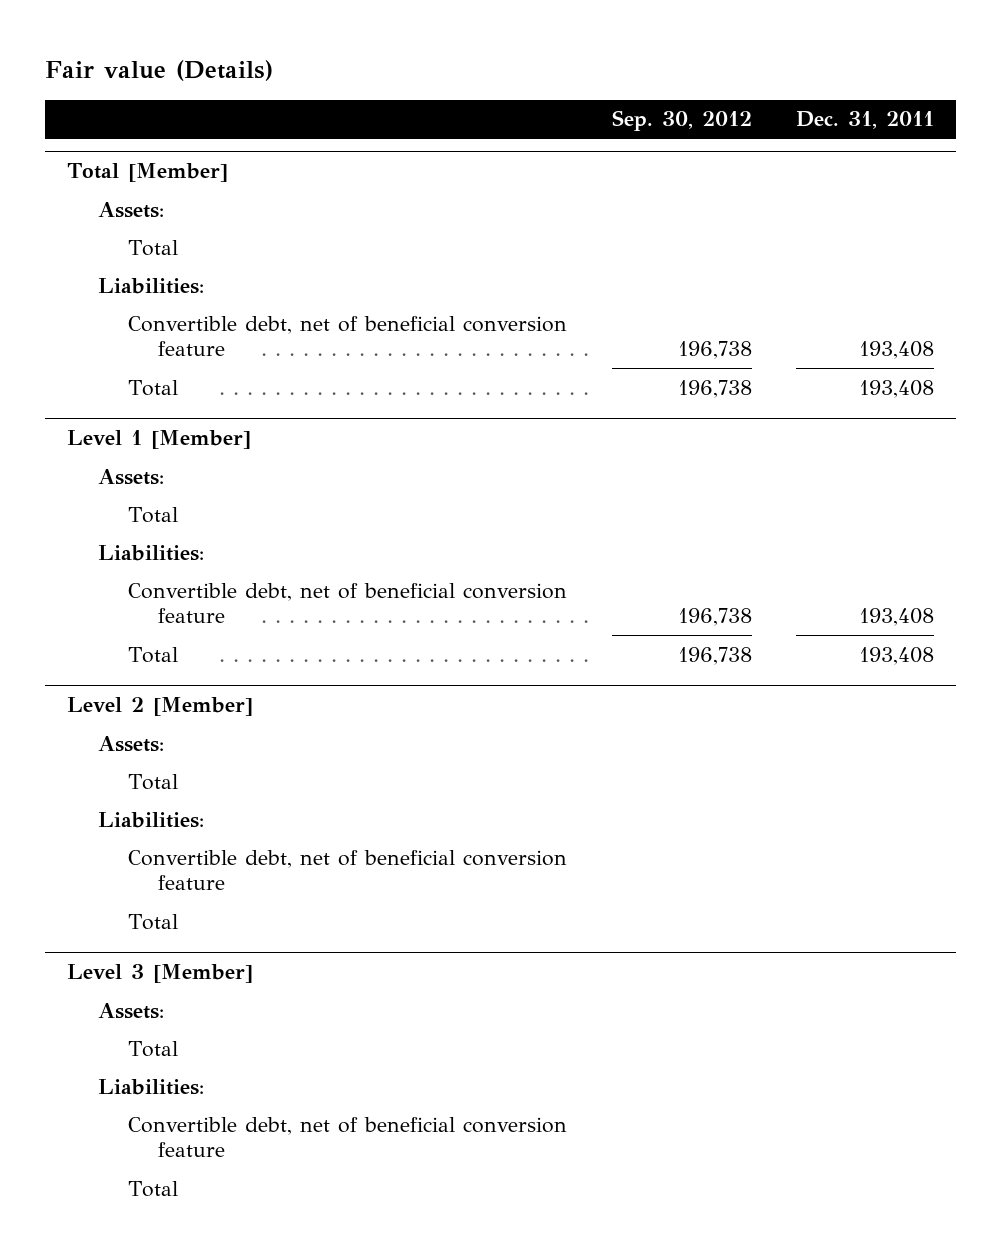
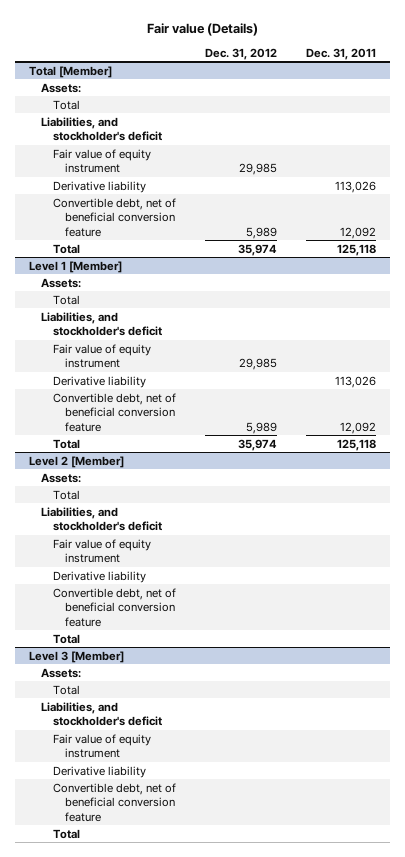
- | Sep. 30, 2012 | Dec. 31, 2011
+ | Dec. 31, 2012 | Dec. 31, 2011
@ Total [Member]
- Liabilities:
- Convertible debt, net of beneficial conversion feature | 196,738 | 193,408
- Total | 196,738 | 193,408
+ Liabilities, and stockholder's deficit
+ Fair value of equity instrument | 29,985 |
+ Derivative liability | | 113,026
+ Convertible debt, net of beneficial conversion feature | 5,989 | 12,092
+ Total | 35,974 | 125,118
@ Level 1 [Member]
- Liabilities:
- Convertible debt, net of beneficial conversion feature | 196,738 | 193,408
- Total | 196,738 | 193,408
+ Liabilities, and stockholder's deficit
+ Fair value of equity instrument | 29,985 |
+ Derivative liability | | 113,026
+ Convertible debt, net of beneficial conversion feature | 5,989 | 12,092
+ Total | 35,974 | 125,118
@ Level 2 [Member]
- Liabilities:
+ Liabilities, and stockholder's deficit
+ Fair value of equity instrument
+ Derivative liability
@ Level 3 [Member]
- Liabilities:
+ Liabilities, and stockholder's deficit
+ Fair value of equity instrument
+ Derivative liability

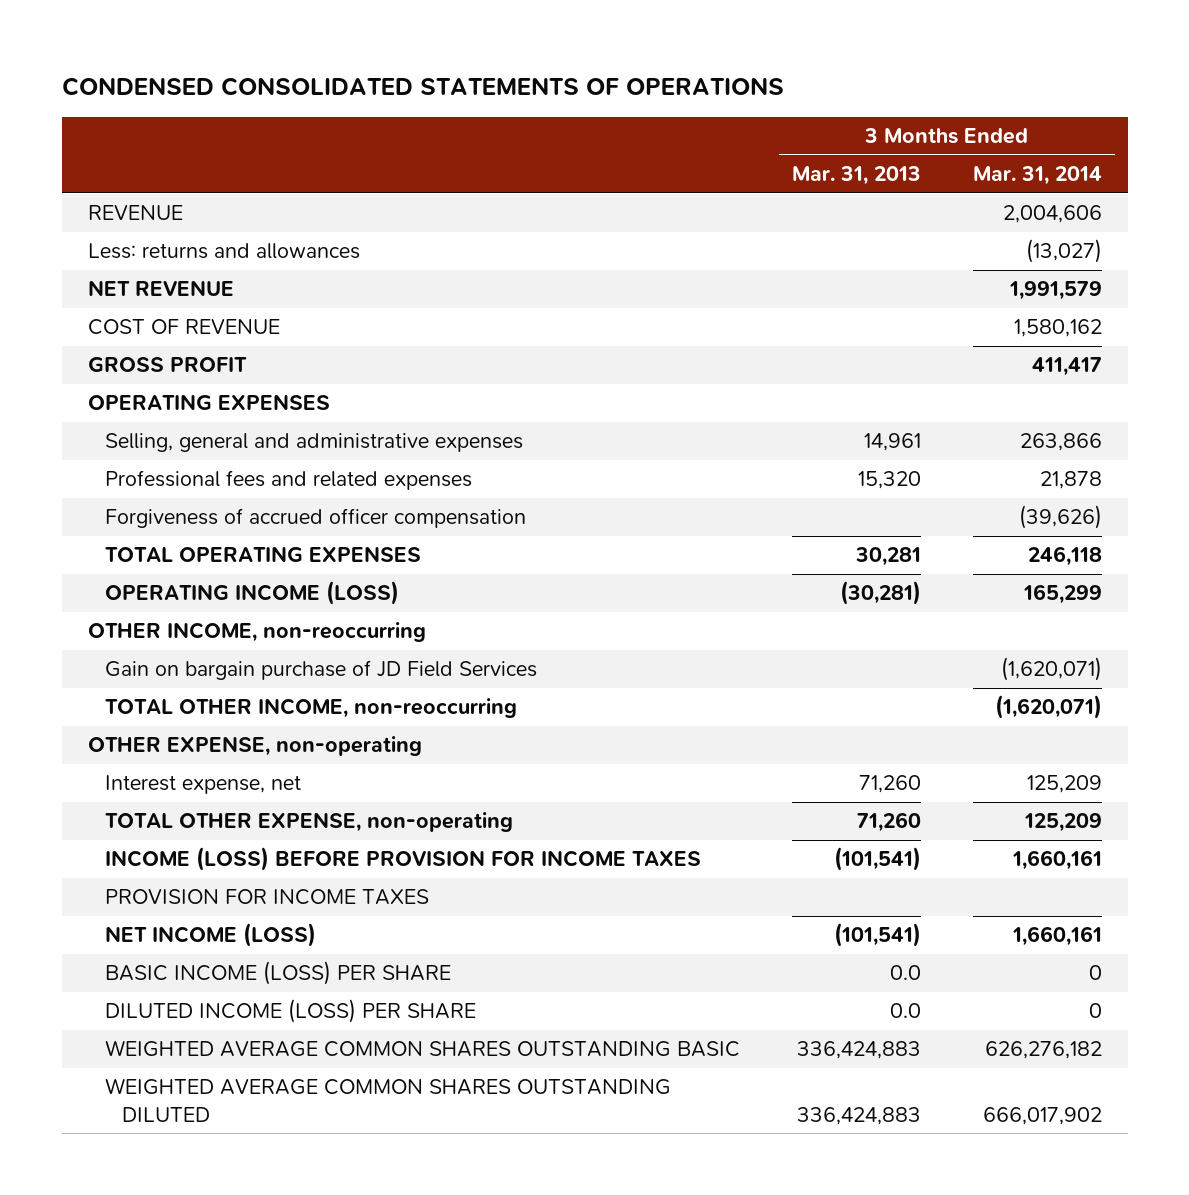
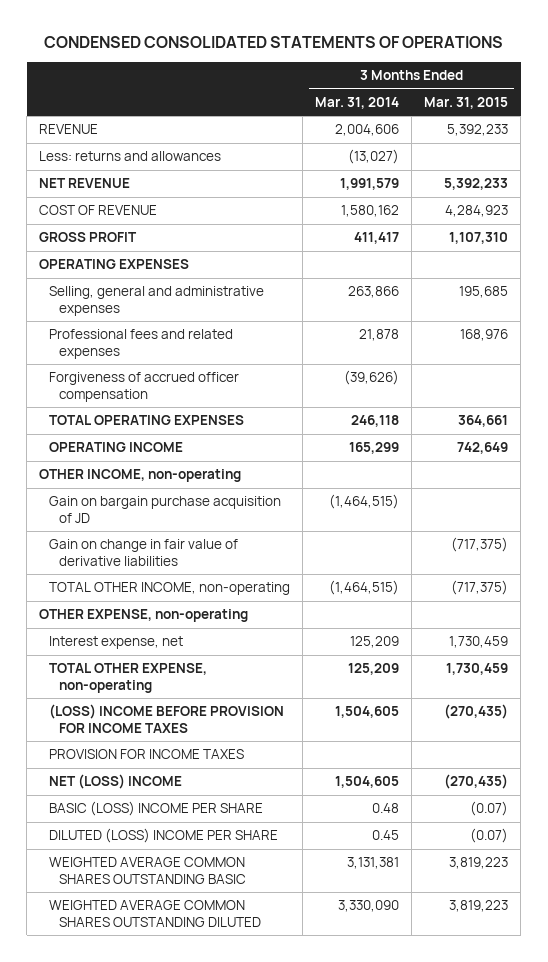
- | 3 Months Ended Mar. 31, 2013 | 3 Months Ended Mar. 31, 2014
+ | 3 Months Ended Mar. 31, 2014 | 3 Months Ended Mar. 31, 2015
- OPERATING INCOME (LOSS) | (30,281) | 165,299
- OTHER INCOME, non-reoccurring
- Gain on bargain purchase of JD Field Services | | (1,620,071)
- TOTAL OTHER INCOME, non-reoccurring | | (1,620,071)
+ OPERATING INCOME | 165,299 | 742,649
+ OTHER INCOME, non-operating
+ Gain on bargain purchase acquisition of JD | (1,464,515) |
+ Gain on change in fair value of derivative liabilities | | (717,375)
+ TOTAL OTHER INCOME, non-operating | (1,464,515) | (717,375)
- INCOME (LOSS) BEFORE PROVISION FOR INCOME TAXES | (101,541) | 1,660,161
+ (LOSS) INCOME BEFORE PROVISION FOR INCOME TAXES | 1,504,605 | (270,435)
- NET INCOME (LOSS) | (101,541) | 1,660,161
- BASIC INCOME (LOSS) PER SHARE | 0.0 | 0
- DILUTED INCOME (LOSS) PER SHARE | 0.0 | 0
- WEIGHTED AVERAGE COMMON SHARES OUTSTANDING BASIC | 336,424,883 | 626,276,182
- WEIGHTED AVERAGE COMMON SHARES OUTSTANDING DILUTED | 336,424,883 | 666,017,902
+ NET (LOSS) INCOME | 1,504,605 | (270,435)
+ BASIC (LOSS) INCOME PER SHARE | 0.48 | (0.07)
+ DILUTED (LOSS) INCOME PER SHARE | 0.45 | (0.07)
+ WEIGHTED AVERAGE COMMON SHARES OUTSTANDING BASIC | 3,131,381 | 3,819,223
+ WEIGHTED AVERAGE COMMON SHARES OUTSTANDING DILUTED | 3,330,090 | 3,819,223

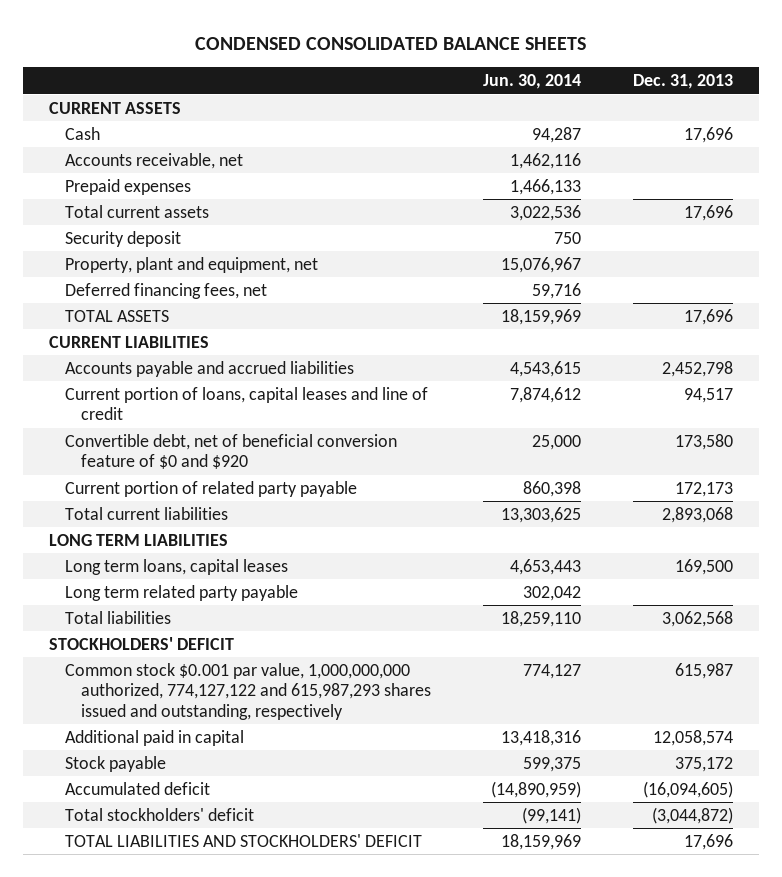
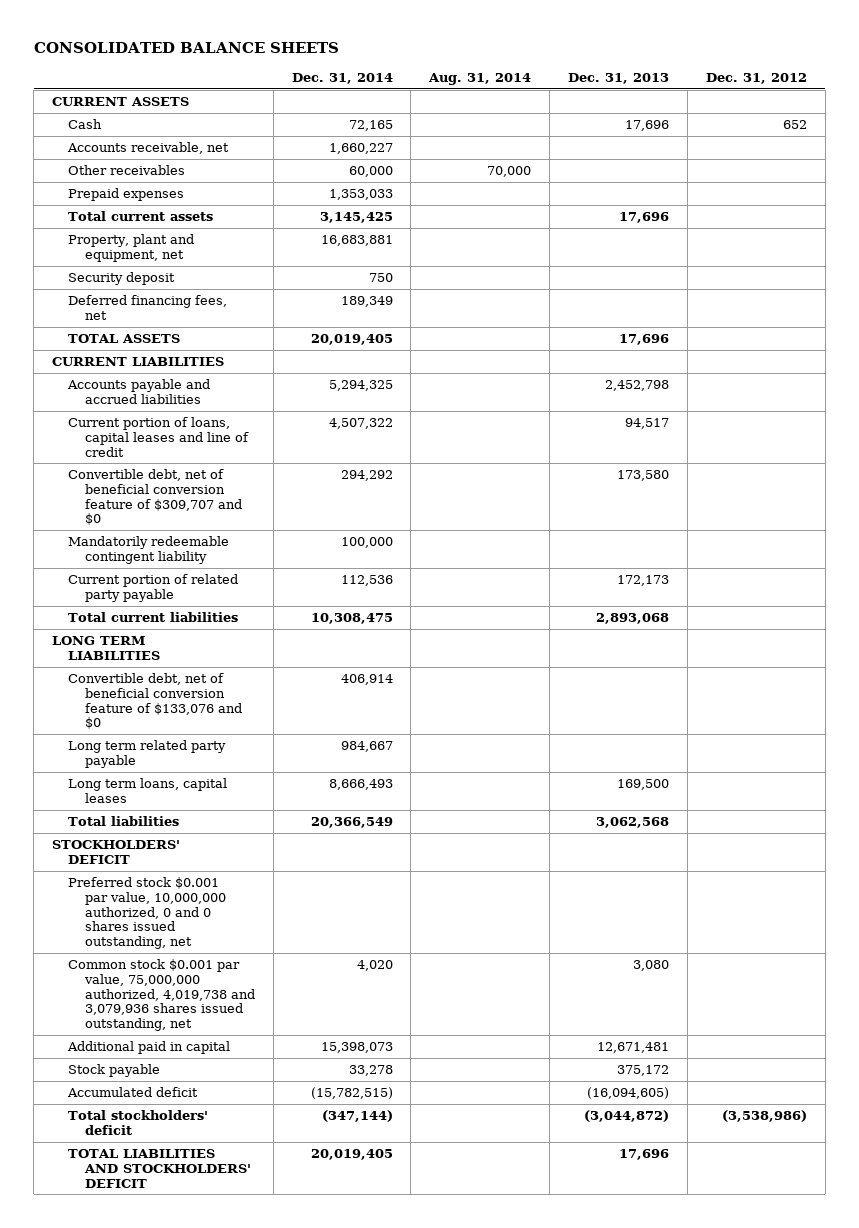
- CONDENSED CONSOLIDATED BALANCE SHEETS
+ CONSOLIDATED BALANCE SHEETS
- | Jun. 30, 2014 | Dec. 31, 2013
+ | Dec. 31, 2014 | Aug. 31, 2014 | Dec. 31, 2013 | Dec. 31, 2012
+ Other receivables | 60,000 | 70,000 | |
moved down: Security deposit | 750 | | |
- Convertible debt, net of beneficial conversion feature of $0 and $920 | 25,000 | 173,580
+ Convertible debt, net of beneficial conversion feature of $309,707 and $0 | 294,292 | | 173,580 |
+ Mandatorily redeemable contingent liability | 100,000 | | |
+ Convertible debt, net of beneficial conversion feature of $133,076 and $0 | 406,914 | | |
moved down: Long term loans, capital leases | 8,666,493 | | 169,500 |
- Common stock $0.001 par value, 1,000,000,000 authorized, 774,127,122 and 615,987,293 shares issued and outstanding, respectively | 774,127 | 615,987
- Additional paid in capital | 13,418,316 | 12,058,574
+ Preferred stock $0.001 par value, 10,000,000 authorized, 0 and 0 shares issued outstanding, net
+ Common stock $0.001 par value, 75,000,000 authorized, 4,019,738 and 3,079,936 shares issued outstanding, net | 4,020 | | 3,080 |
+ Additional paid in capital | 15,398,073 | | 12,671,481 |

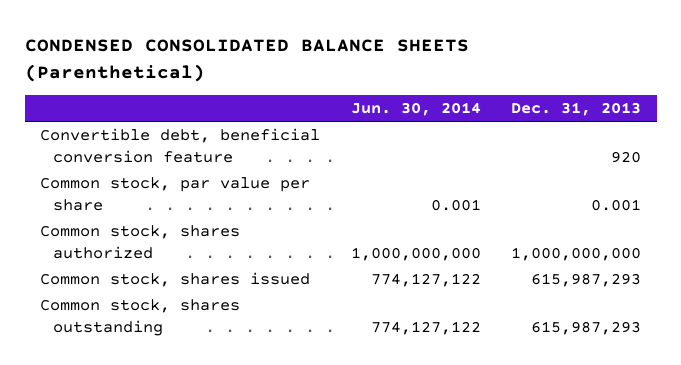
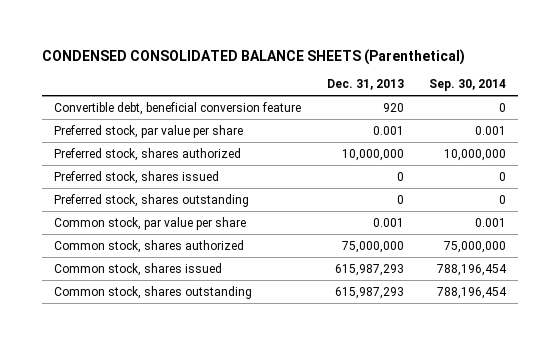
- | Jun. 30, 2014 | Dec. 31, 2013
+ | Dec. 31, 2013 | Sep. 30, 2014
+ Preferred stock, par value per share | 0.001 | 0.001
+ Preferred stock, shares authorized | 10,000,000 | 10,000,000
+ Preferred stock, shares issued | 0 | 0
+ Preferred stock, shares outstanding | 0 | 0
- Common stock, shares authorized | 1,000,000,000 | 1,000,000,000
+ Common stock, shares authorized | 75,000,000 | 75,000,000

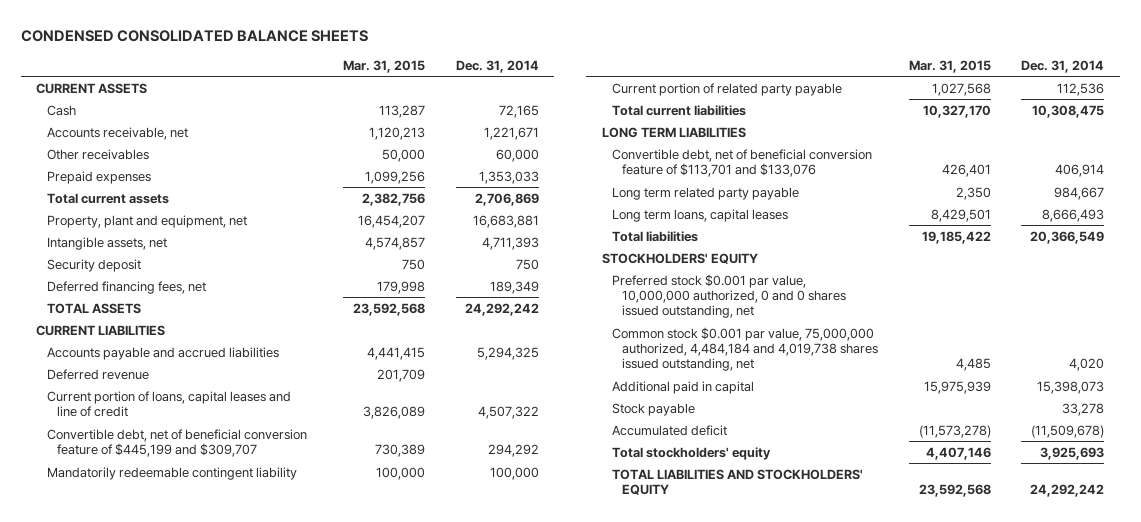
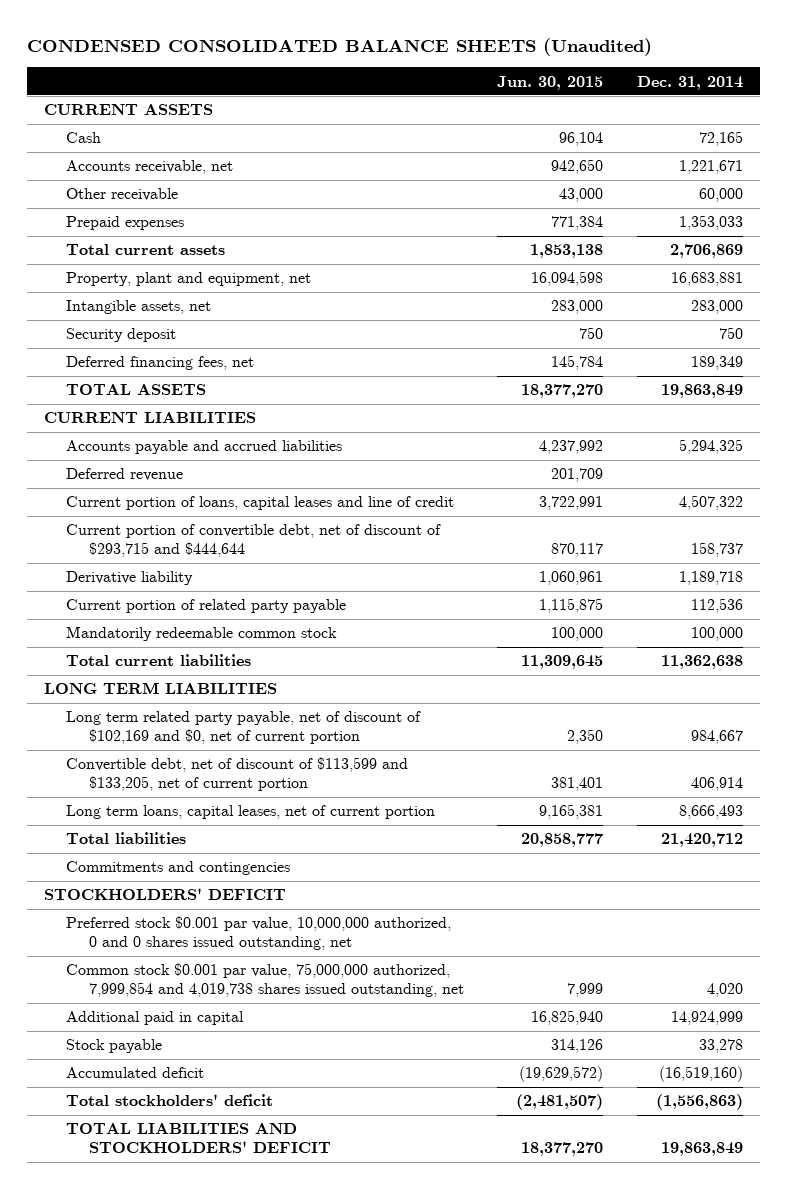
- CONDENSED CONSOLIDATED BALANCE SHEETS
+ CONDENSED CONSOLIDATED BALANCE SHEETS (Unaudited)
- | Mar. 31, 2015 | Dec. 31, 2014
+ | Jun. 30, 2015 | Dec. 31, 2014
- Other receivables | 50,000 | 60,000
+ Other receivable | 43,000 | 60,000
- Intangible assets, net | 4,574,857 | 4,711,393
+ Intangible assets, net | 283,000 | 283,000
- TOTAL ASSETS | 23,592,568 | 24,292,242
+ TOTAL ASSETS | 18,377,270 | 19,863,849
- Convertible debt, net of beneficial conversion feature of $445,199 and $309,707 | 730,389 | 294,292
- Mandatorily redeemable contingent liability | 100,000 | 100,000
+ Current portion of convertible debt, net of discount of $293,715 and $444,644 | 870,117 | 158,737
+ Derivative liability | 1,060,961 | 1,189,718
- Total current liabilities | 10,327,170 | 10,308,475
+ Mandatorily redeemable common stock | 100,000 | 100,000
+ Total current liabilities | 11,309,645 | 11,362,638
- Convertible debt, net of beneficial conversion feature of $113,701 and $133,076 | 426,401 | 406,914
- Long term related party payable | 2,350 | 984,667
- Long term loans, capital leases | 8,429,501 | 8,666,493
- Total liabilities | 19,185,422 | 20,366,549
- STOCKHOLDERS' EQUITY
+ Long term related party payable, net of discount of $102,169 and $0, net of current portion | 2,350 | 984,667
+ Convertible debt, net of discount of $113,599 and $133,205, net of current portion | 381,401 | 406,914
+ Long term loans, capital leases, net of current portion | 9,165,381 | 8,666,493
+ Total liabilities | 20,858,777 | 21,420,712
+ Commitments and contingencies
+ STOCKHOLDERS' DEFICIT
- Common stock $0.001 par value, 75,000,000 authorized, 4,484,184 and 4,019,738 shares issued outstanding, net | 4,485 | 4,020
- Additional paid in capital | 15,975,939 | 15,398,073
+ Common stock $0.001 par value, 75,000,000 authorized, 7,999,854 and 4,019,738 shares issued outstanding, net | 7,999 | 4,020
+ Additional paid in capital | 16,825,940 | 14,924,999
- Accumulated deficit | (11,573,278) | (11,509,678)
- Total stockholders' equity | 4,407,146 | 3,925,693
- TOTAL LIABILITIES AND STOCKHOLDERS' EQUITY | 23,592,568 | 24,292,242
+ Accumulated deficit | (19,629,572) | (16,519,160)
+ Total stockholders' deficit | (2,481,507) | (1,556,863)
+ TOTAL LIABILITIES AND STOCKHOLDERS' DEFICIT | 18,377,270 | 19,863,849

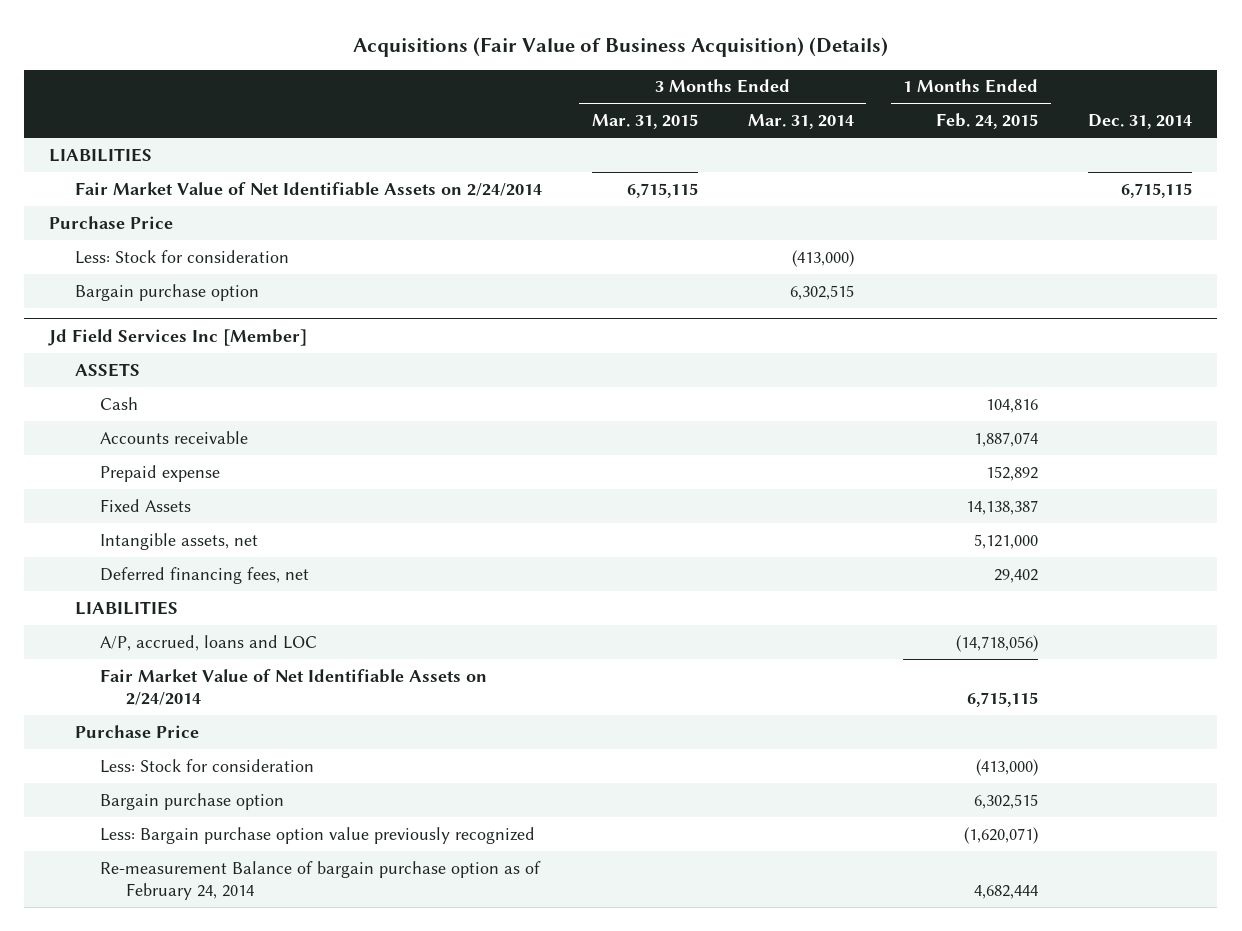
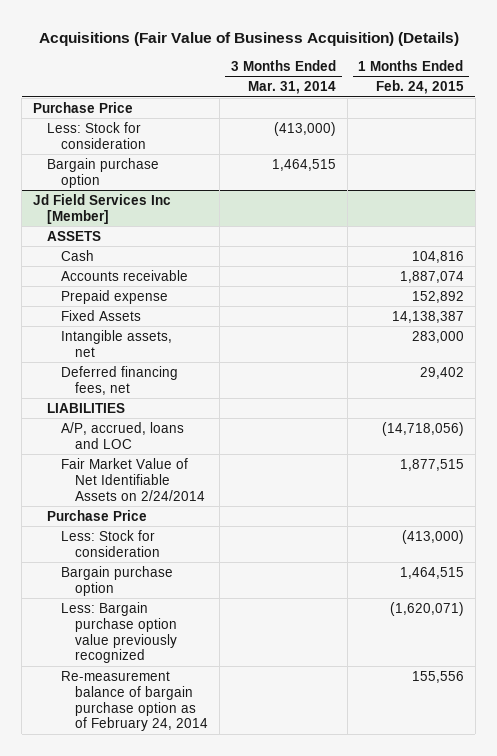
- | 3 Months Ended Mar. 31, 2015 | 3 Months Ended Mar. 31, 2014 | 1 Months Ended Feb. 24, 2015 | Dec. 31, 2014
+ | 3 Months Ended Mar. 31, 2014 | 1 Months Ended Feb. 24, 2015
- LIABILITIES
- Fair Market Value of Net Identifiable Assets on 2/24/2014 | 6,715,115 | | | 6,715,115
- Bargain purchase option | | 6,302,515 | |
+ Bargain purchase option | 1,464,515 |
@ Jd Field Services Inc [Member]
- Intangible assets, net | | | 5,121,000 |
+ Intangible assets, net | | 283,000
- Fair Market Value of Net Identifiable Assets on 2/24/2014 | | | 6,715,115 |
+ Fair Market Value of Net Identifiable Assets on 2/24/2014 | | 1,877,515
- Bargain purchase option | | | 6,302,515 |
+ Bargain purchase option | | 1,464,515
- Re-measurement Balance of bargain purchase option as of February 24, 2014 | | | 4,682,444 |
+ Re-measurement balance of bargain purchase option as of February 24, 2014 | | 155,556

